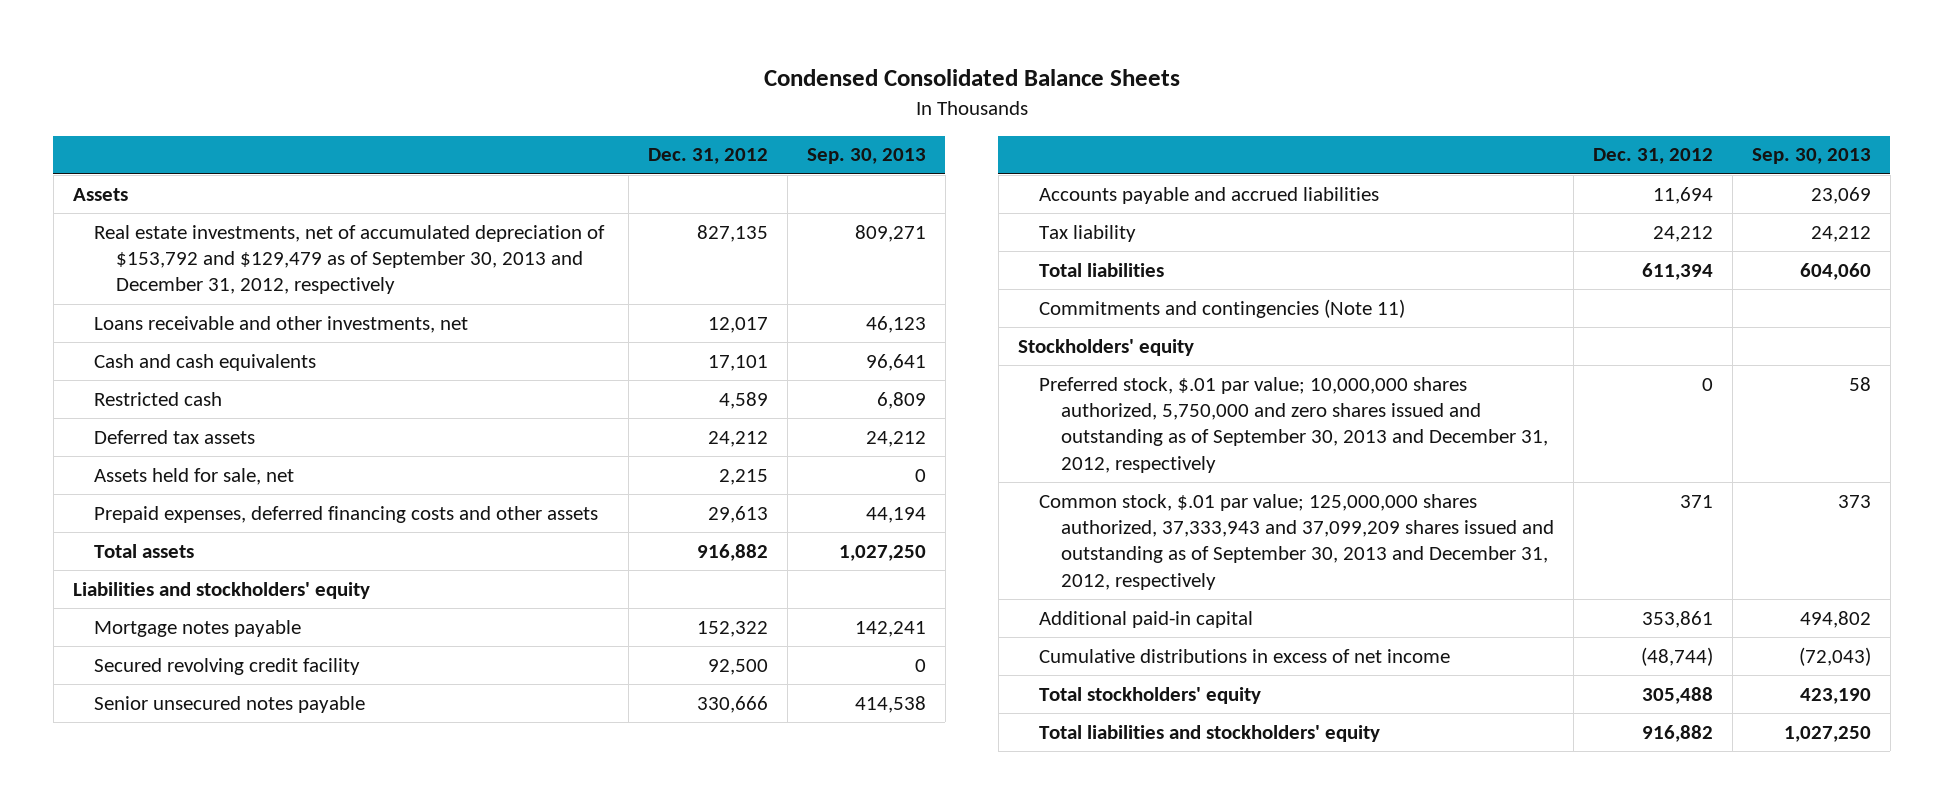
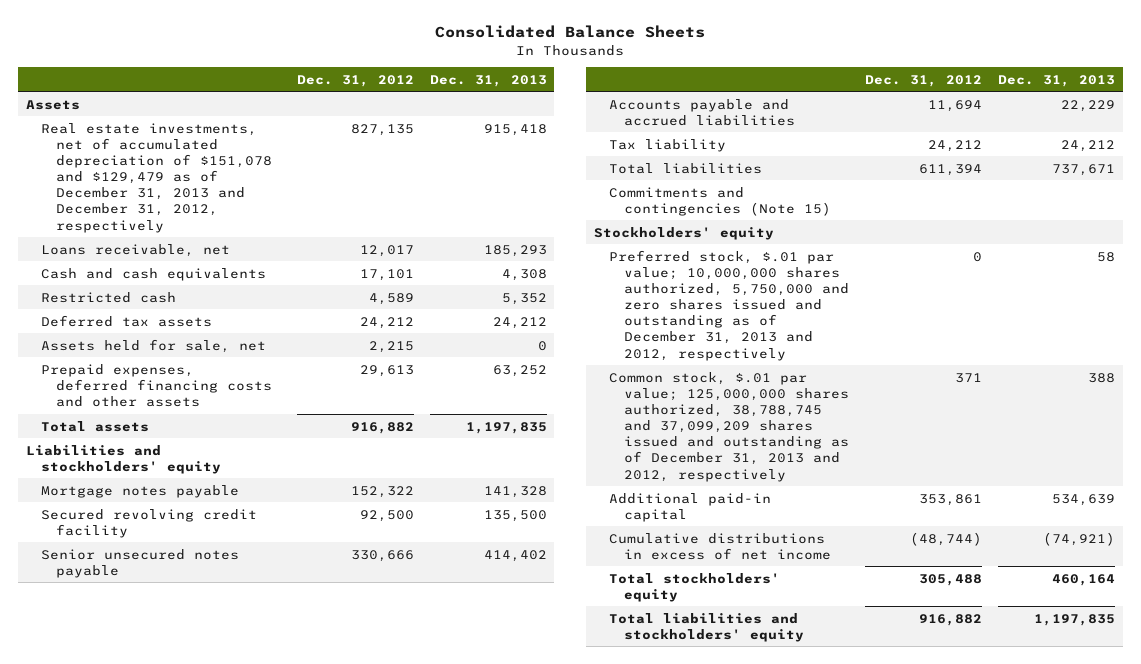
- Condensed Consolidated Balance Sheets
+ Consolidated Balance Sheets
- | Dec. 31, 2012 | Sep. 30, 2013
+ | Dec. 31, 2012 | Dec. 31, 2013
- Real estate investments, net of accumulated depreciation of $153,792 and $129,479 as of September 30, 2013 and December 31, 2012, respectively | 827,135 | 809,271
- Loans receivable and other investments, net | 12,017 | 46,123
+ Real estate investments, net of accumulated depreciation of $151,078 and $129,479 as of December 31, 2013 and December 31, 2012, respectively | 827,135 | 915,418
+ Loans receivable, net | 12,017 | 185,293
- Commitments and contingencies (Note 11)
+ Commitments and contingencies (Note 15)
- Preferred stock, $.01 par value; 10,000,000 shares authorized, 5,750,000 and zero shares issued and outstanding as of September 30, 2013 and December 31, 2012, respectively | 0 | 58
- Common stock, $.01 par value; 125,000,000 shares authorized, 37,333,943 and 37,099,209 shares issued and outstanding as of September 30, 2013 and December 31, 2012, respectively | 371 | 373
+ Preferred stock, $.01 par value; 10,000,000 shares authorized, 5,750,000 and zero shares issued and outstanding as of December 31, 2013 and 2012, respectively | 0 | 58
+ Common stock, $.01 par value; 125,000,000 shares authorized, 38,788,745 and 37,099,209 shares issued and outstanding as of December 31, 2013 and 2012, respectively | 371 | 388

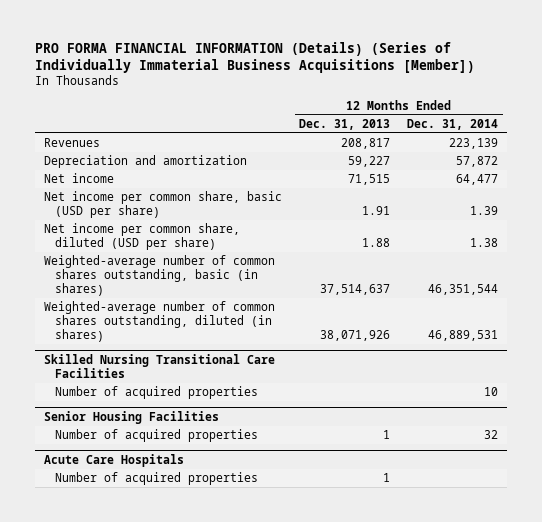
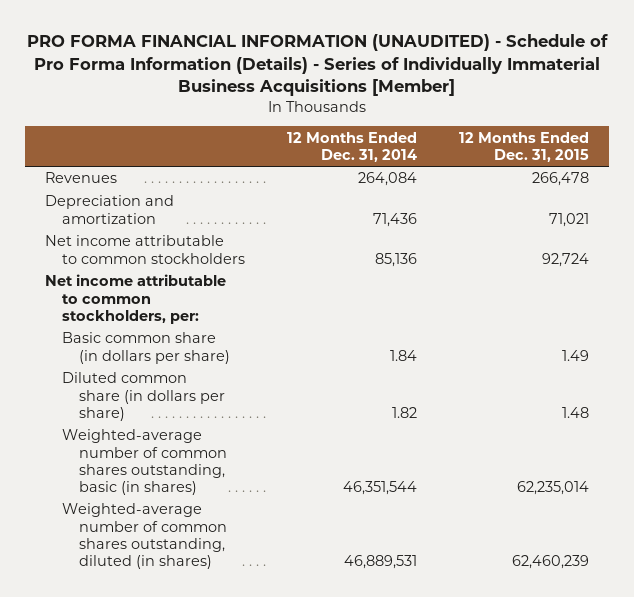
- PRO FORMA FINANCIAL INFORMATION (Details) (Series of Individually Immaterial Business Acquisitions [Member])
+ PRO FORMA FINANCIAL INFORMATION (UNAUDITED) - Schedule of Pro Forma Information (Details) - Series of Individually Immaterial Business Acquisitions [Member]
- | 12 Months Ended Dec. 31, 2013 | 12 Months Ended Dec. 31, 2014
+ | 12 Months Ended Dec. 31, 2014 | 12 Months Ended Dec. 31, 2015
- Revenues | 208,817 | 223,139
- Depreciation and amortization | 59,227 | 57,872
- Net income | 71,515 | 64,477
- Net income per common share, basic (USD per share) | 1.91 | 1.39
- Net income per common share, diluted (USD per share) | 1.88 | 1.38
+ Revenues | 264,084 | 266,478
+ Depreciation and amortization | 71,436 | 71,021
+ Net income attributable to common stockholders | 85,136 | 92,724
+ Net income attributable to common stockholders, per:
+ Basic common share (in dollars per share) | 1.84 | 1.49
+ Diluted common share (in dollars per share) | 1.82 | 1.48
- Skilled Nursing Transitional Care Facilities
- Number of acquired properties | | 10
- Senior Housing Facilities
- Number of acquired properties | 1 | 32
- Acute Care Hospitals
- Number of acquired properties | 1 |

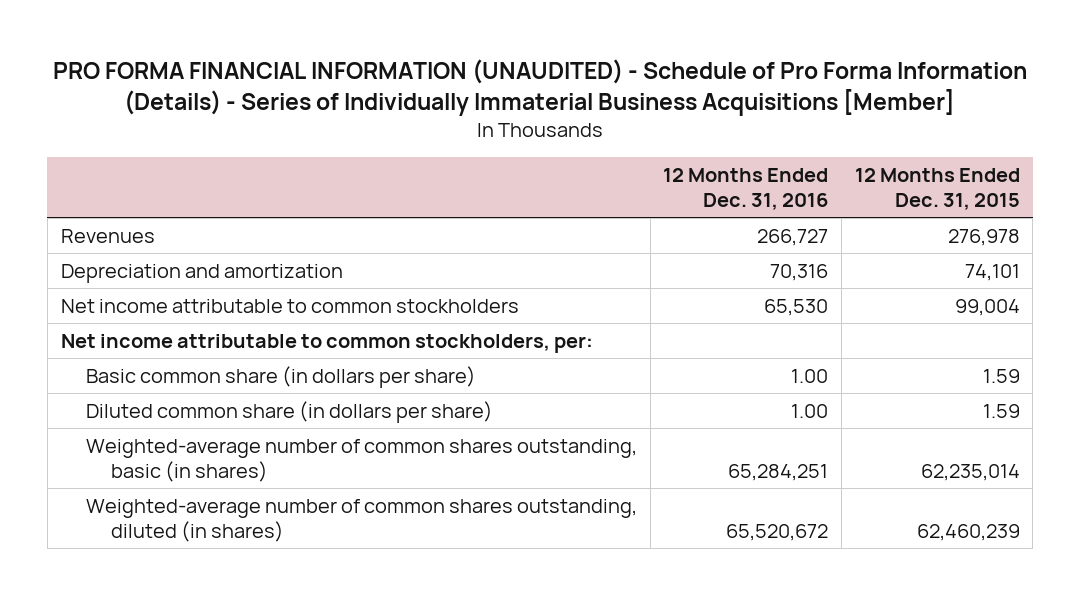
- | 12 Months Ended Dec. 31, 2014 | 12 Months Ended Dec. 31, 2015
+ | 12 Months Ended Dec. 31, 2016 | 12 Months Ended Dec. 31, 2015
- Revenues | 264,084 | 266,478
- Depreciation and amortization | 71,436 | 71,021
- Net income attributable to common stockholders | 85,136 | 92,724
+ Revenues | 266,727 | 276,978
+ Depreciation and amortization | 70,316 | 74,101
+ Net income attributable to common stockholders | 65,530 | 99,004
- Basic common share (in dollars per share) | 1.84 | 1.49
- Diluted common share (in dollars per share) | 1.82 | 1.48
+ Basic common share (in dollars per share) | 1.00 | 1.59
+ Diluted common share (in dollars per share) | 1.00 | 1.59

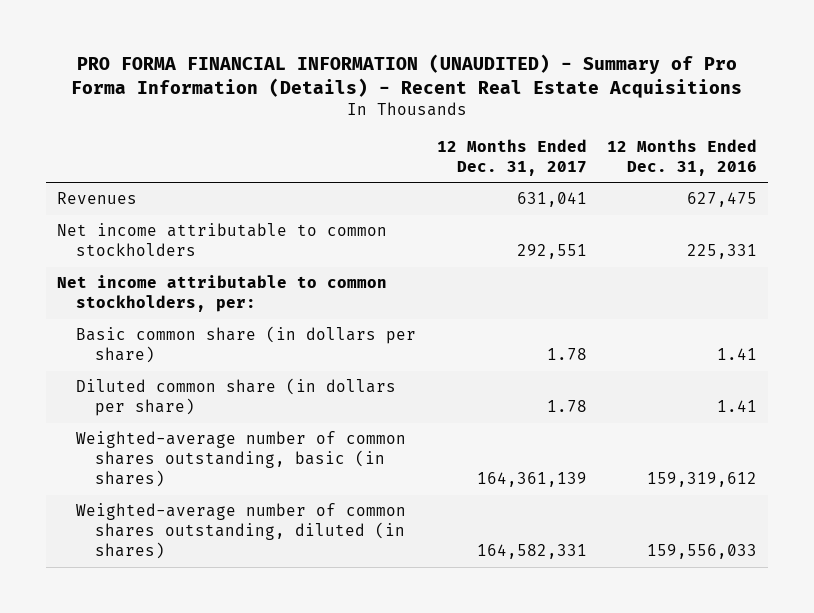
- PRO FORMA FINANCIAL INFORMATION (UNAUDITED) - Schedule of Pro Forma Information (Details) - Series of Individually Immaterial Business Acquisitions [Member]
+ PRO FORMA FINANCIAL INFORMATION (UNAUDITED) - Summary of Pro Forma Information (Details) - Recent Real Estate Acquisitions
- | 12 Months Ended Dec. 31, 2016 | 12 Months Ended Dec. 31, 2015
+ | 12 Months Ended Dec. 31, 2017 | 12 Months Ended Dec. 31, 2016
- Revenues | 266,727 | 276,978
- Depreciation and amortization | 70,316 | 74,101
- Net income attributable to common stockholders | 65,530 | 99,004
+ Revenues | 631,041 | 627,475
+ Net income attributable to common stockholders | 292,551 | 225,331
- Basic common share (in dollars per share) | 1.00 | 1.59
- Diluted common share (in dollars per share) | 1.00 | 1.59
- Weighted-average number of common shares outstanding, basic (in shares) | 65,284,251 | 62,235,014
- Weighted-average number of common shares outstanding, diluted (in shares) | 65,520,672 | 62,460,239
+ Basic common share (in dollars per share) | 1.78 | 1.41
+ Diluted common share (in dollars per share) | 1.78 | 1.41
+ Weighted-average number of common shares outstanding, basic (in shares) | 164,361,139 | 159,319,612
+ Weighted-average number of common shares outstanding, diluted (in shares) | 164,582,331 | 159,556,033

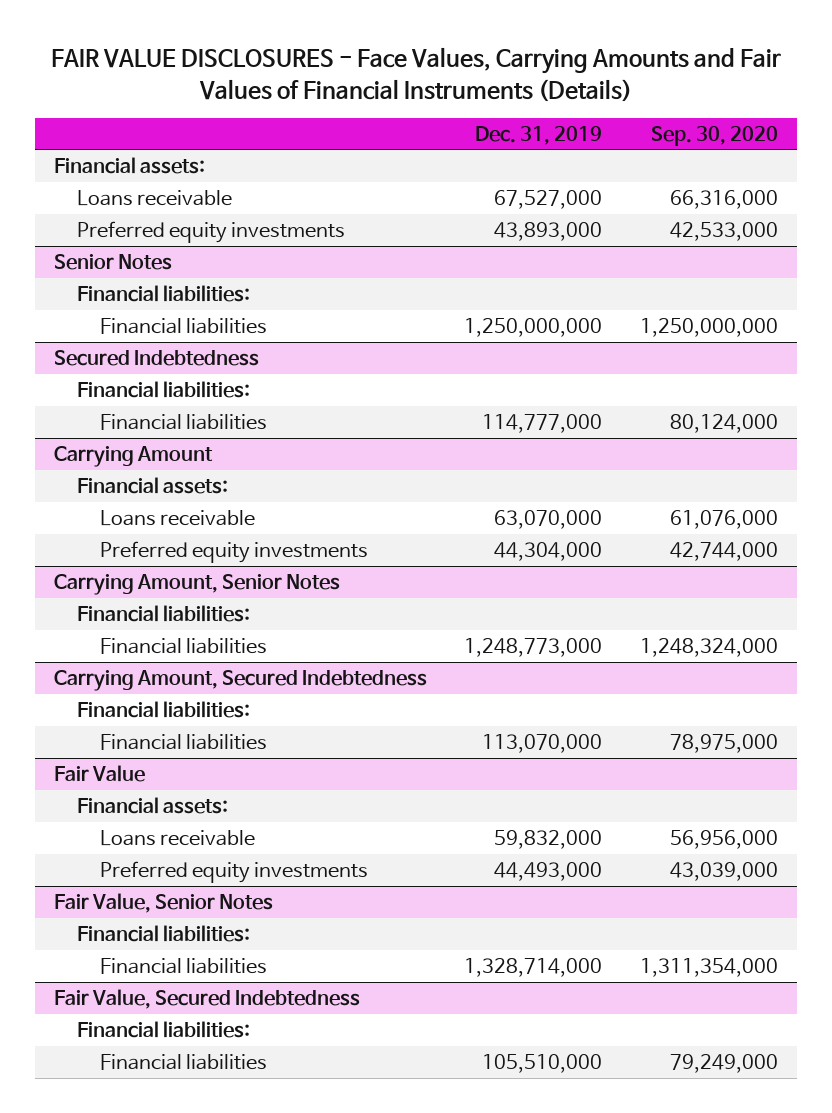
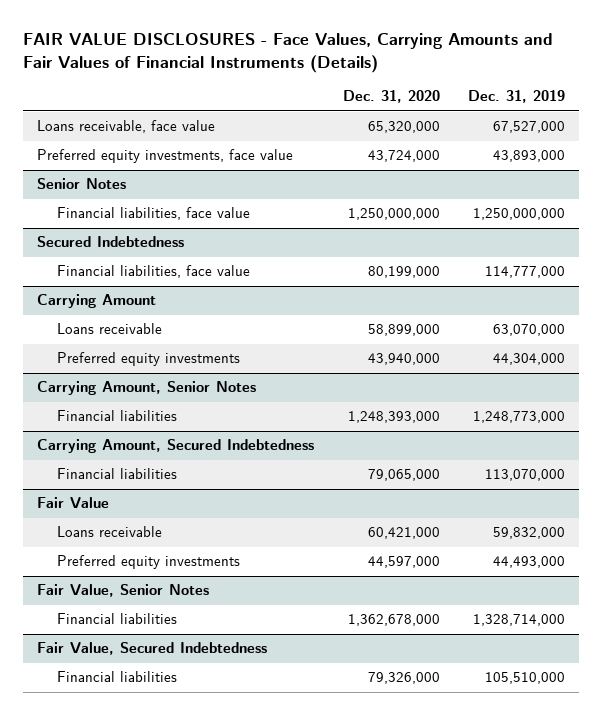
- | Dec. 31, 2019 | Sep. 30, 2020
+ | Dec. 31, 2020 | Dec. 31, 2019
- Financial assets:
- Loans receivable | 67,527,000 | 66,316,000
- Preferred equity investments | 43,893,000 | 42,533,000
+ Loans receivable, face value | 65,320,000 | 67,527,000
+ Preferred equity investments, face value | 43,724,000 | 43,893,000
@ Senior Notes
- Financial liabilities:
- Financial liabilities | 1,250,000,000 | 1,250,000,000
+ Financial liabilities, face value | 1,250,000,000 | 1,250,000,000
@ Secured Indebtedness
- Financial liabilities:
- Financial liabilities | 114,777,000 | 80,124,000
+ Financial liabilities, face value | 80,199,000 | 114,777,000
@ Carrying Amount
- Financial assets:
@ Carrying Amount, Senior Notes
- Financial liabilities:
@ Carrying Amount, Secured Indebtedness
- Financial liabilities:
@ Fair Value
- Financial assets:
@ Fair Value, Senior Notes
- Financial liabilities:
@ Fair Value, Secured Indebtedness
- Financial liabilities:

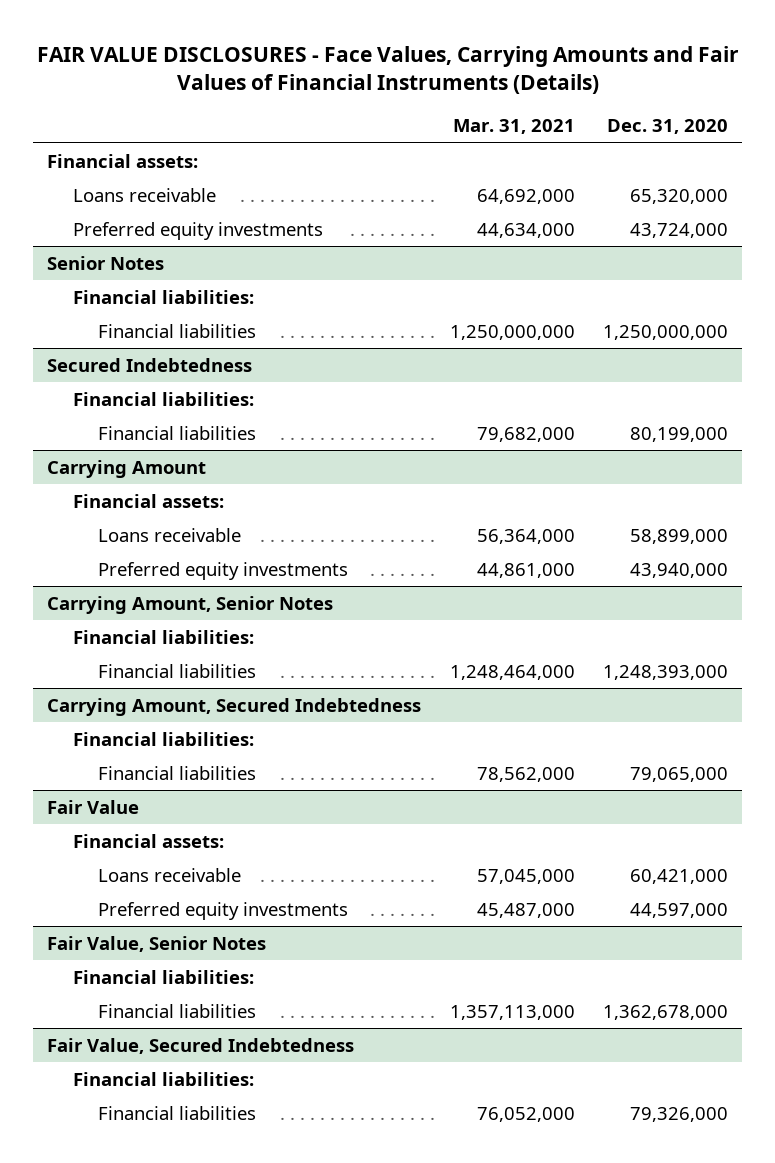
- | Dec. 31, 2020 | Dec. 31, 2019
+ | Mar. 31, 2021 | Dec. 31, 2020
- Loans receivable, face value | 65,320,000 | 67,527,000
- Preferred equity investments, face value | 43,724,000 | 43,893,000
+ Financial assets:
+ Loans receivable | 64,692,000 | 65,320,000
+ Preferred equity investments | 44,634,000 | 43,724,000
@ Senior Notes
- Financial liabilities, face value | 1,250,000,000 | 1,250,000,000
+ Financial liabilities:
+ Financial liabilities | 1,250,000,000 | 1,250,000,000
@ Secured Indebtedness
- Financial liabilities, face value | 80,199,000 | 114,777,000
+ Financial liabilities:
+ Financial liabilities | 79,682,000 | 80,199,000
@ Carrying Amount
+ Financial assets:
@ Carrying Amount, Senior Notes
+ Financial liabilities:
@ Carrying Amount, Secured Indebtedness
+ Financial liabilities:
@ Fair Value
+ Financial assets:
@ Fair Value, Senior Notes
+ Financial liabilities:
@ Fair Value, Secured Indebtedness
+ Financial liabilities:

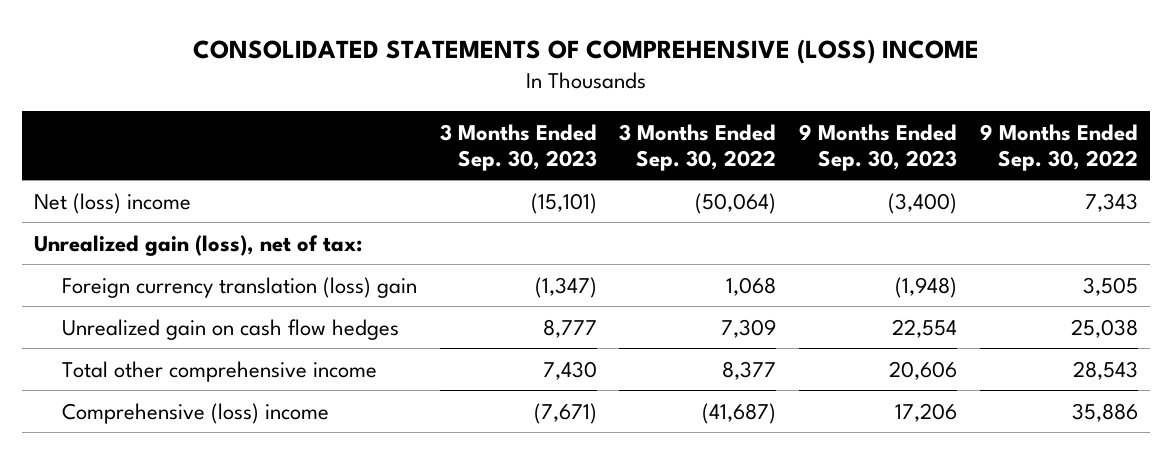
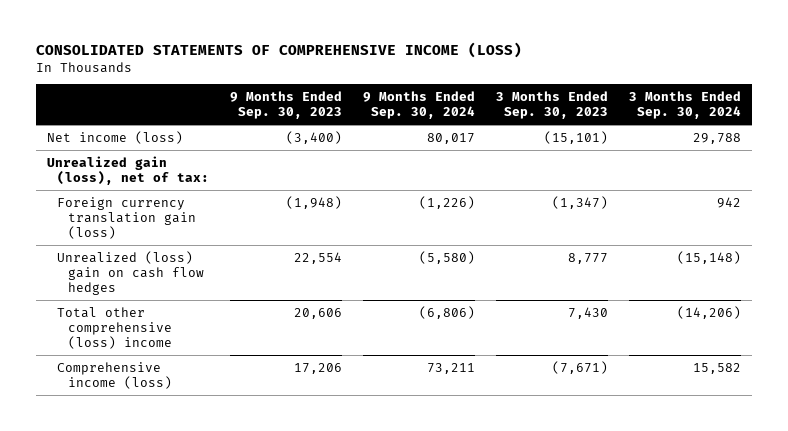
- CONSOLIDATED STATEMENTS OF COMPREHENSIVE (LOSS) INCOME
+ CONSOLIDATED STATEMENTS OF COMPREHENSIVE INCOME (LOSS)
- | 3 Months Ended Sep. 30, 2023 | 3 Months Ended Sep. 30, 2022 | 9 Months Ended Sep. 30, 2023 | 9 Months Ended Sep. 30, 2022
+ | 9 Months Ended Sep. 30, 2023 | 9 Months Ended Sep. 30, 2024 | 3 Months Ended Sep. 30, 2023 | 3 Months Ended Sep. 30, 2024
- Net (loss) income | (15,101) | (50,064) | (3,400) | 7,343
+ Net income (loss) | (3,400) | 80,017 | (15,101) | 29,788
- Foreign currency translation (loss) gain | (1,347) | 1,068 | (1,948) | 3,505
- Unrealized gain on cash flow hedges | 8,777 | 7,309 | 22,554 | 25,038
- Total other comprehensive income | 7,430 | 8,377 | 20,606 | 28,543
- Comprehensive (loss) income | (7,671) | (41,687) | 17,206 | 35,886
+ Foreign currency translation gain (loss) | (1,948) | (1,226) | (1,347) | 942
+ Unrealized (loss) gain on cash flow hedges | 22,554 | (5,580) | 8,777 | (15,148)
+ Total other comprehensive (loss) income | 20,606 | (6,806) | 7,430 | (14,206)
+ Comprehensive income (loss) | 17,206 | 73,211 | (7,671) | 15,582

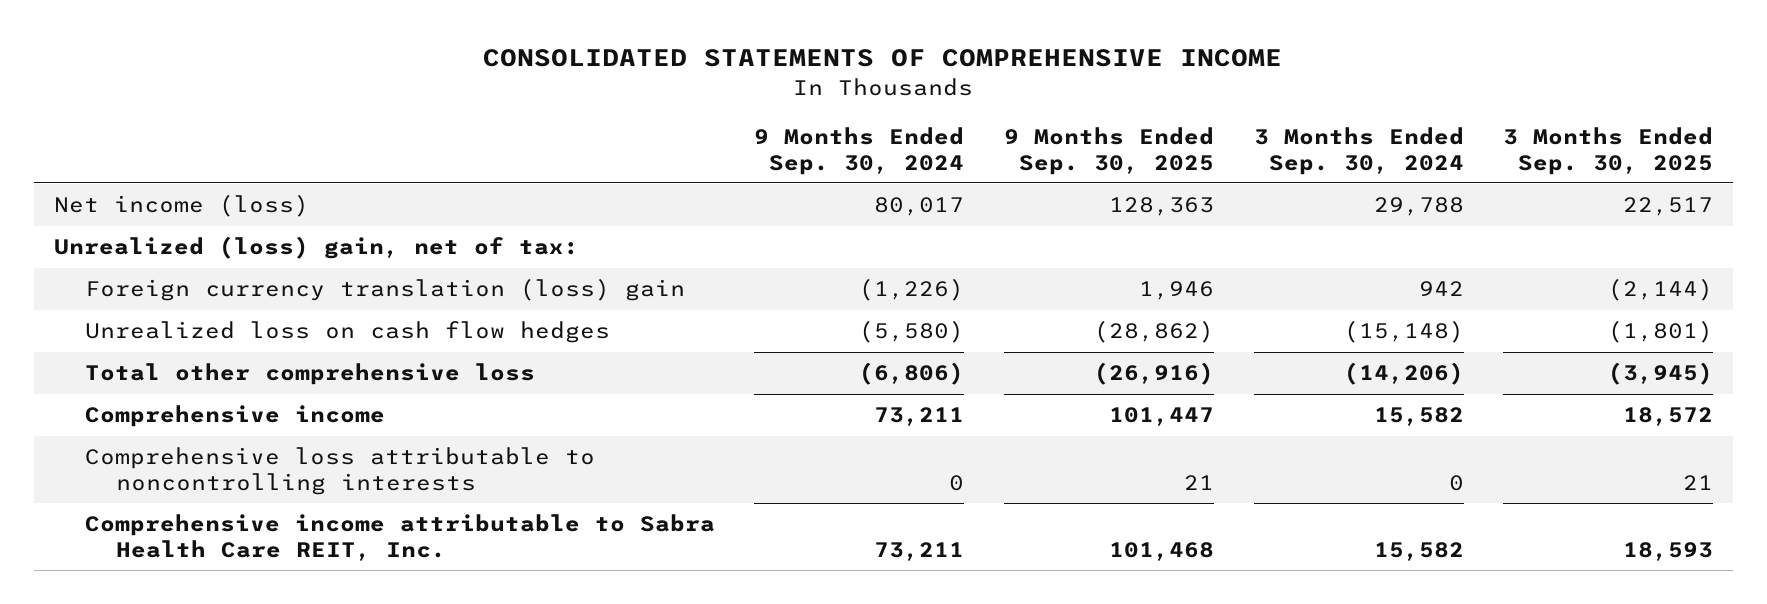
- CONSOLIDATED STATEMENTS OF COMPREHENSIVE INCOME (LOSS)
+ CONSOLIDATED STATEMENTS OF COMPREHENSIVE INCOME
- | 9 Months Ended Sep. 30, 2023 | 9 Months Ended Sep. 30, 2024 | 3 Months Ended Sep. 30, 2023 | 3 Months Ended Sep. 30, 2024
+ | 9 Months Ended Sep. 30, 2024 | 9 Months Ended Sep. 30, 2025 | 3 Months Ended Sep. 30, 2024 | 3 Months Ended Sep. 30, 2025
- Unrealized gain (loss), net of tax:
- Foreign currency translation gain (loss) | (1,948) | (1,226) | (1,347) | 942
- Unrealized (loss) gain on cash flow hedges | 22,554 | (5,580) | 8,777 | (15,148)
- Total other comprehensive (loss) income | 20,606 | (6,806) | 7,430 | (14,206)
- Comprehensive income (loss) | 17,206 | 73,211 | (7,671) | 15,582
+ Unrealized (loss) gain, net of tax:
+ Foreign currency translation (loss) gain | (1,226) | 1,946 | 942 | (2,144)
+ Unrealized loss on cash flow hedges | (5,580) | (28,862) | (15,148) | (1,801)
+ Total other comprehensive loss | (6,806) | (26,916) | (14,206) | (3,945)
+ Comprehensive income | 73,211 | 101,447 | 15,582 | 18,572
+ Comprehensive loss attributable to noncontrolling interests | 0 | 21 | 0 | 21
+ Comprehensive income attributable to Sabra Health Care REIT, Inc. | 73,211 | 101,468 | 15,582 | 18,593

